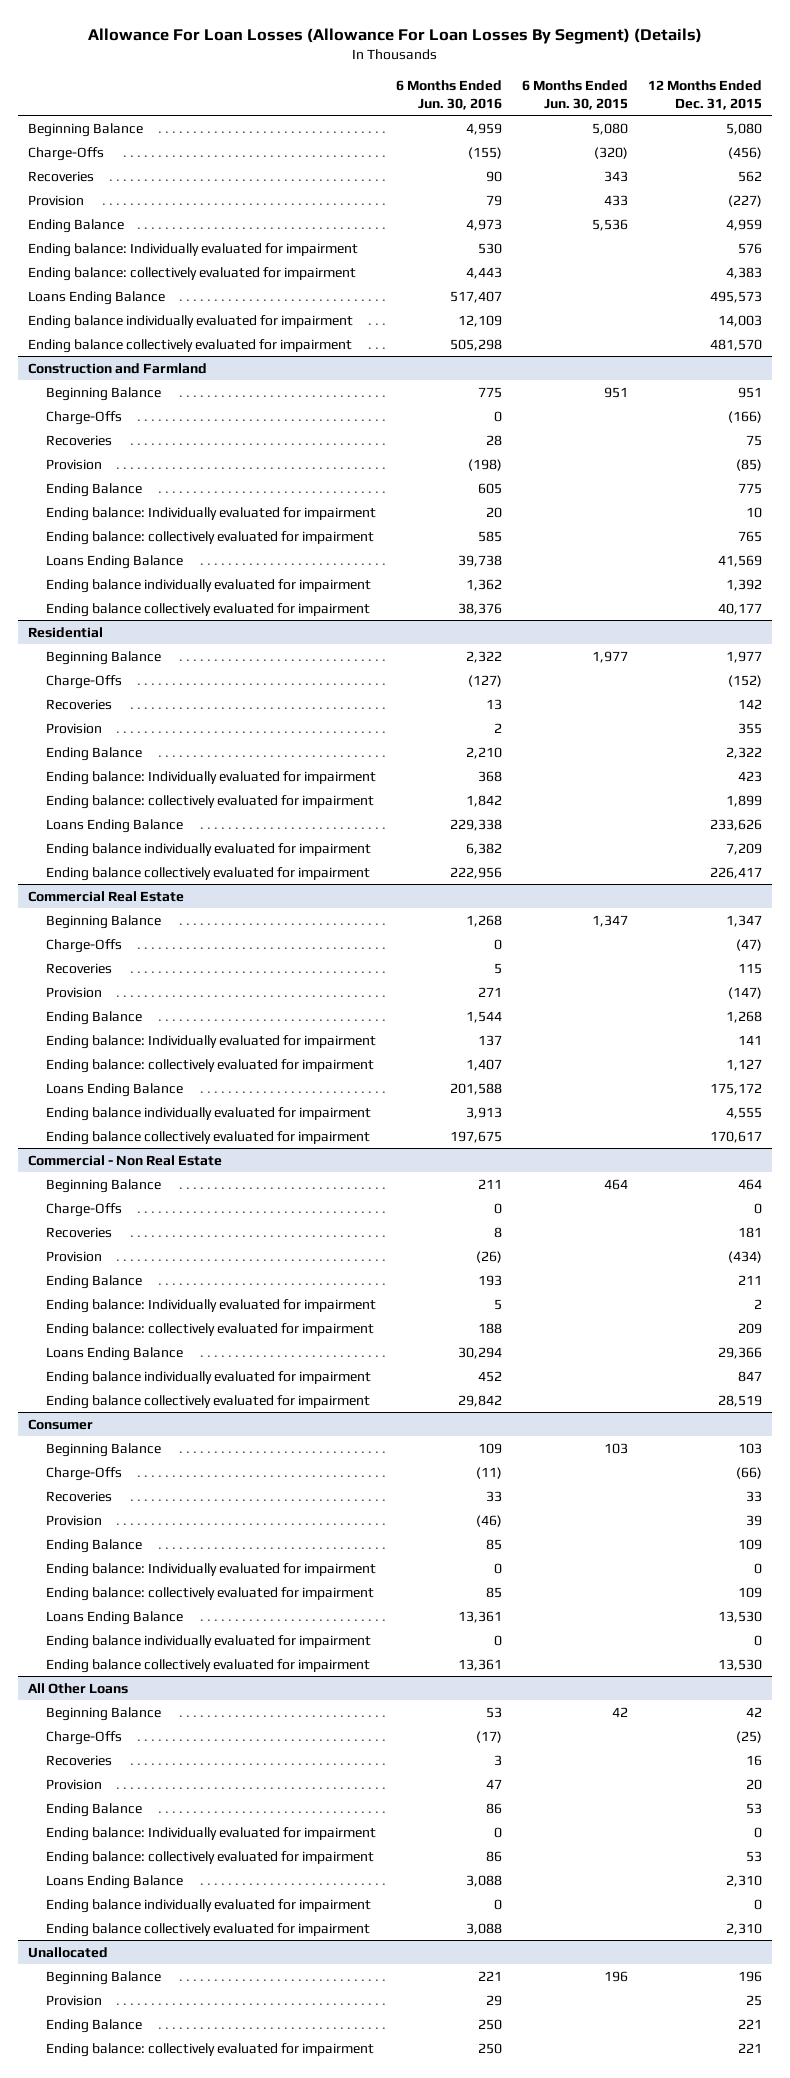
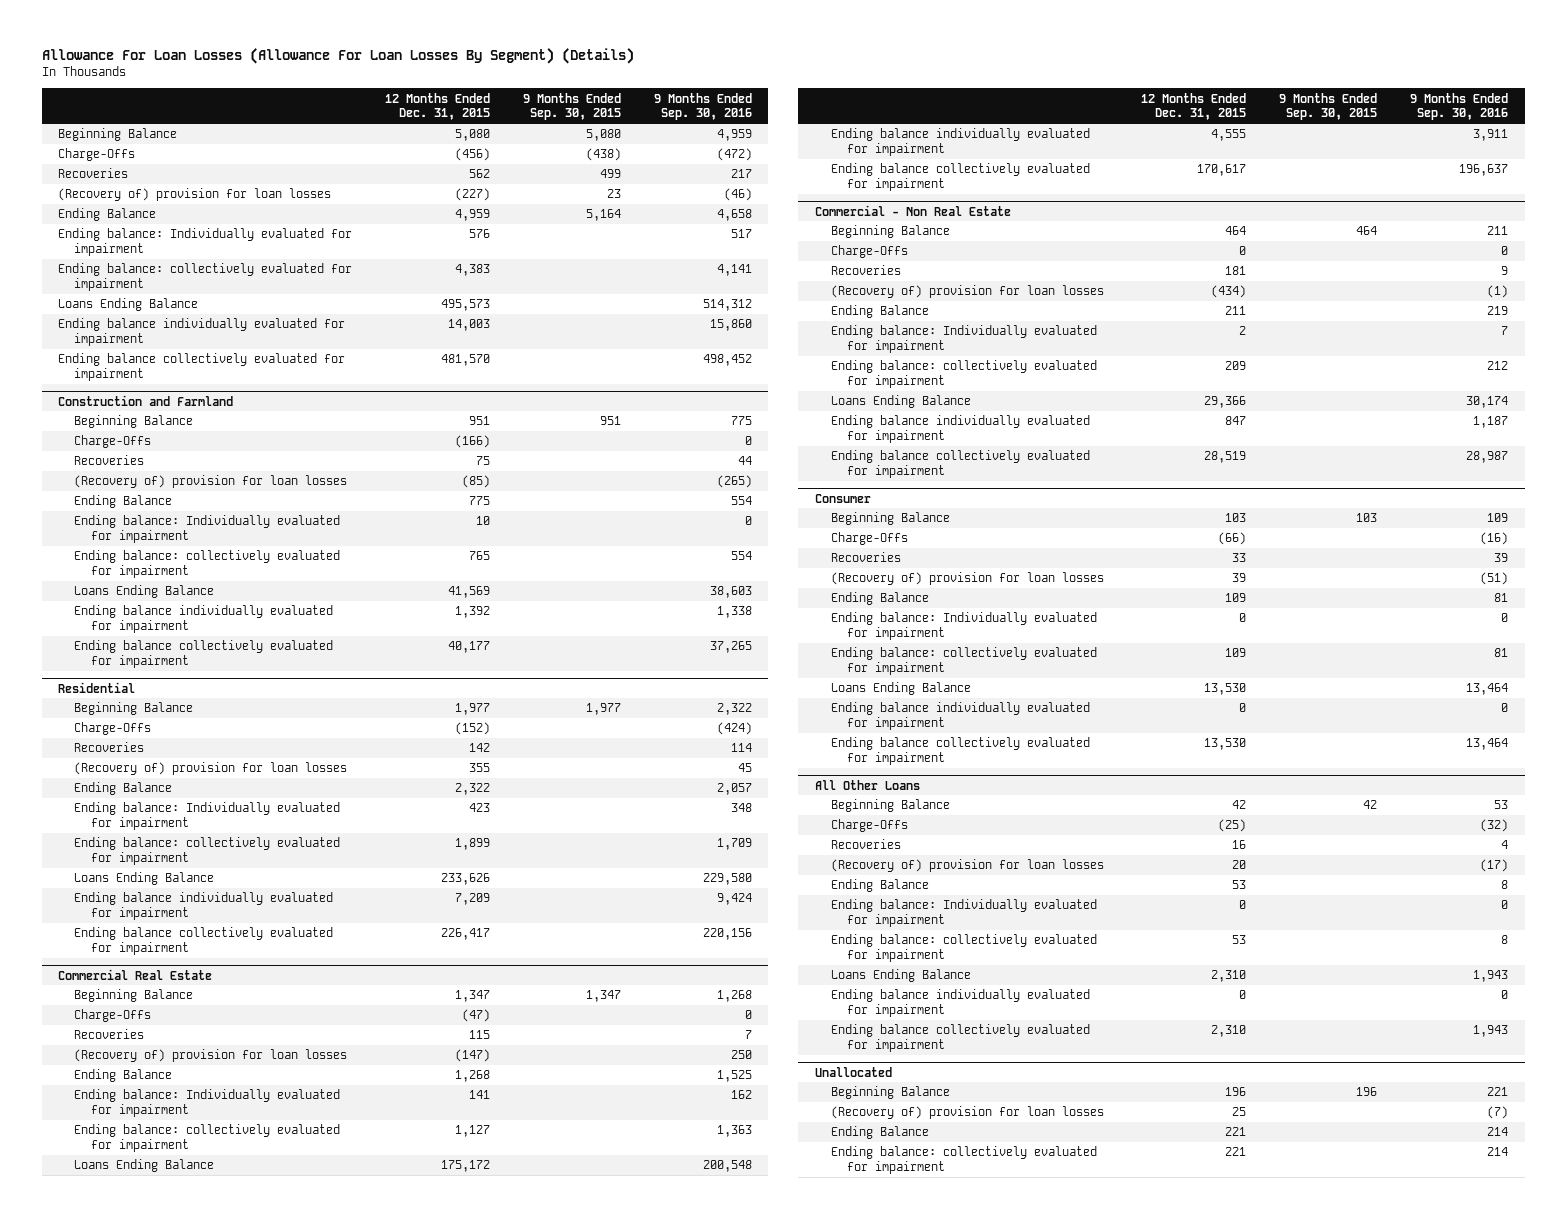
- | 6 Months Ended Jun. 30, 2016 | 6 Months Ended Jun. 30, 2015 | 12 Months Ended Dec. 31, 2015
+ | 12 Months Ended Dec. 31, 2015 | 9 Months Ended Sep. 30, 2015 | 9 Months Ended Sep. 30, 2016
- Provision | 79 | 433 | (227)
+ (Recovery of) provision for loan losses | (227) | 23 | (46)
@ Construction and Farmland
- Provision | (198) | | (85)
+ (Recovery of) provision for loan losses | (85) | | (265)
@ Residential
- Provision | 2 | | 355
+ (Recovery of) provision for loan losses | 355 | | 45
@ Commercial Real Estate
- Provision | 271 | | (147)
+ (Recovery of) provision for loan losses | (147) | | 250
@ Commercial - Non Real Estate
- Provision | (26) | | (434)
+ (Recovery of) provision for loan losses | (434) | | (1)
@ Consumer
- Provision | (46) | | 39
+ (Recovery of) provision for loan losses | 39 | | (51)
@ All Other Loans
- Provision | 47 | | 20
+ (Recovery of) provision for loan losses | 20 | | (17)
@ Unallocated
- Provision | 29 | | 25
+ (Recovery of) provision for loan losses | 25 | | (7)

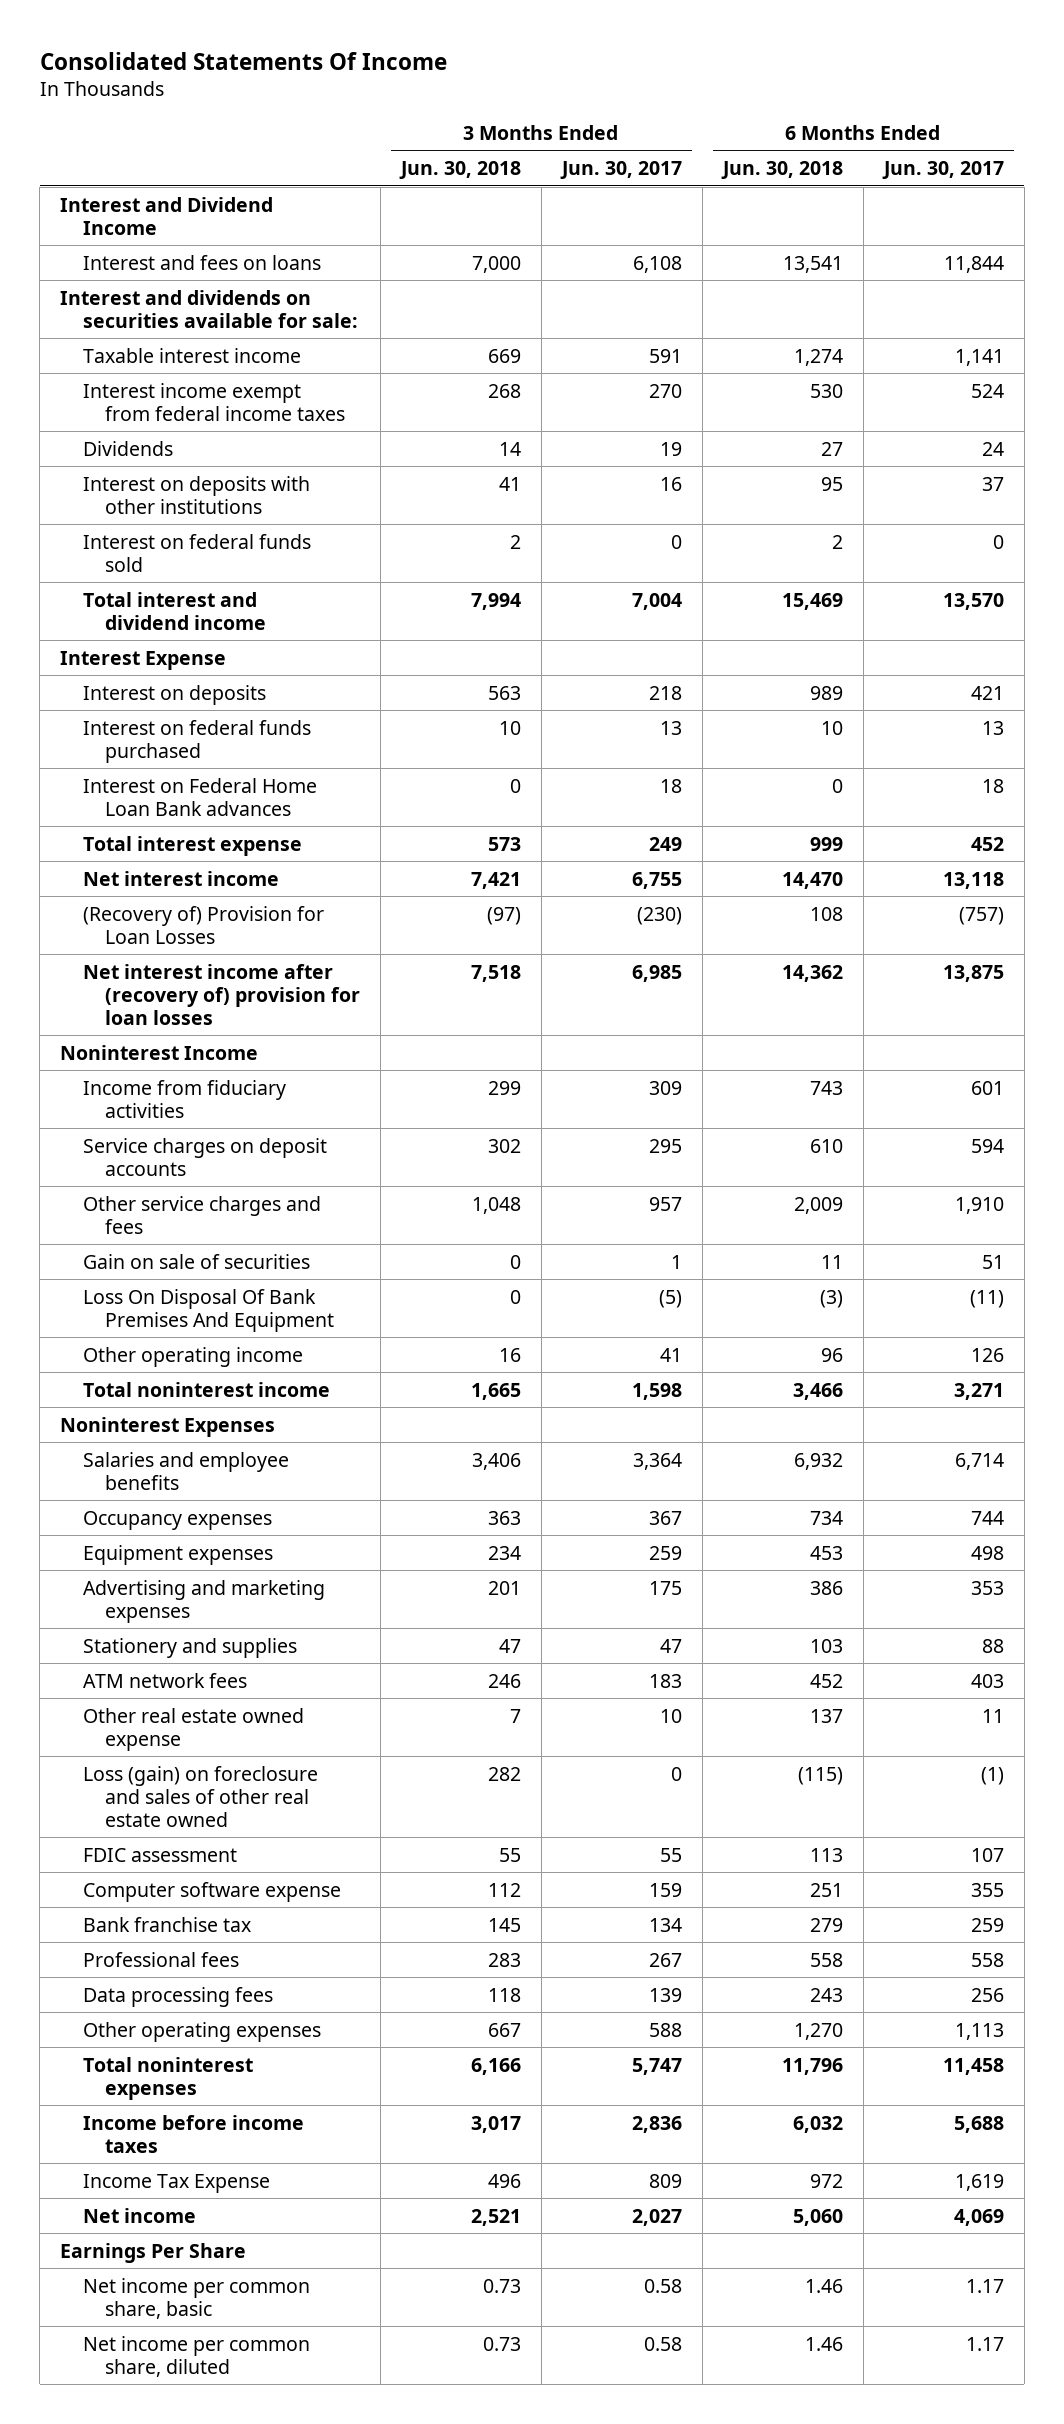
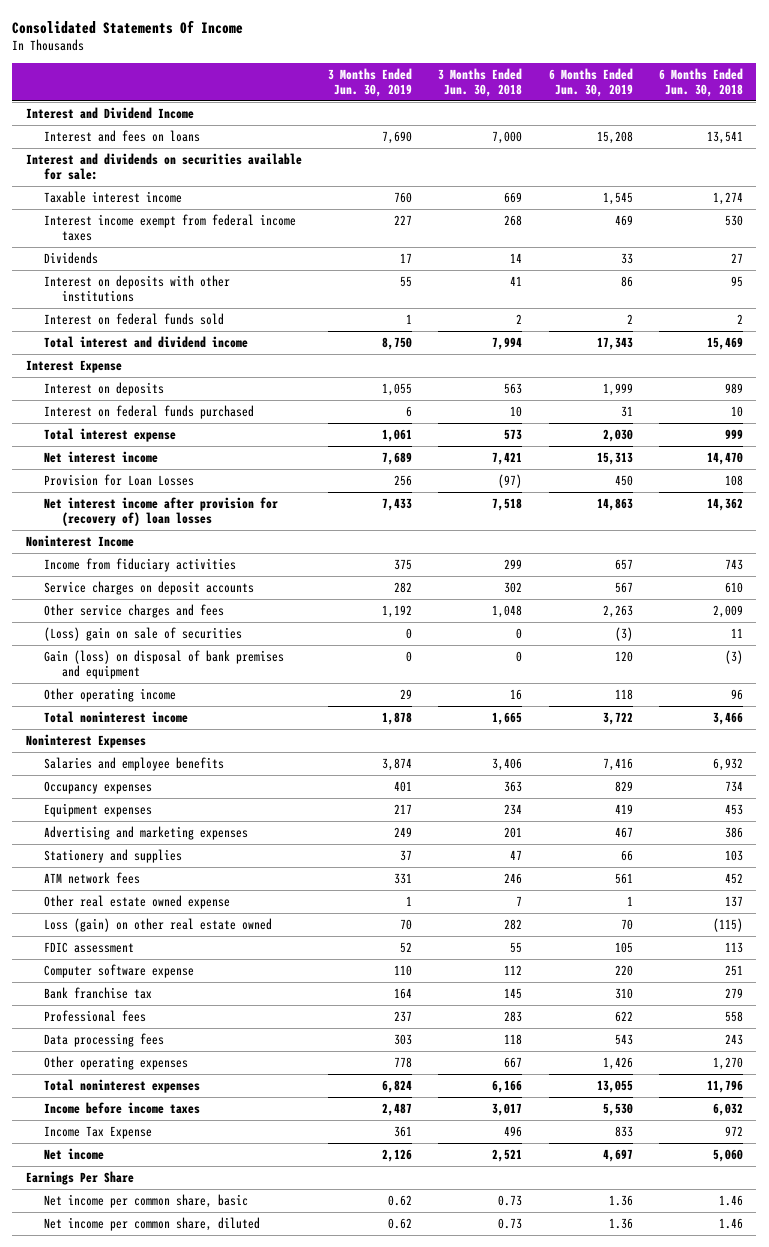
- | 3 Months Ended Jun. 30, 2018 | 3 Months Ended Jun. 30, 2017 | 6 Months Ended Jun. 30, 2018 | 6 Months Ended Jun. 30, 2017
+ | 3 Months Ended Jun. 30, 2019 | 3 Months Ended Jun. 30, 2018 | 6 Months Ended Jun. 30, 2019 | 6 Months Ended Jun. 30, 2018
- Interest on Federal Home Loan Bank advances | 0 | 18 | 0 | 18
- (Recovery of) Provision for Loan Losses | (97) | (230) | 108 | (757)
- Net interest income after (recovery of) provision for loan losses | 7,518 | 6,985 | 14,362 | 13,875
+ Provision for Loan Losses | 256 | (97) | 450 | 108
+ Net interest income after provision for (recovery of) loan losses | 7,433 | 7,518 | 14,863 | 14,362
- Gain on sale of securities | 0 | 1 | 11 | 51
- Loss On Disposal Of Bank Premises And Equipment | 0 | (5) | (3) | (11)
+ (Loss) gain on sale of securities | 0 | 0 | (3) | 11
+ Gain (loss) on disposal of bank premises and equipment | 0 | 0 | 120 | (3)
- Loss (gain) on foreclosure and sales of other real estate owned | 282 | 0 | (115) | (1)
+ Loss (gain) on other real estate owned | 70 | 282 | 70 | (115)

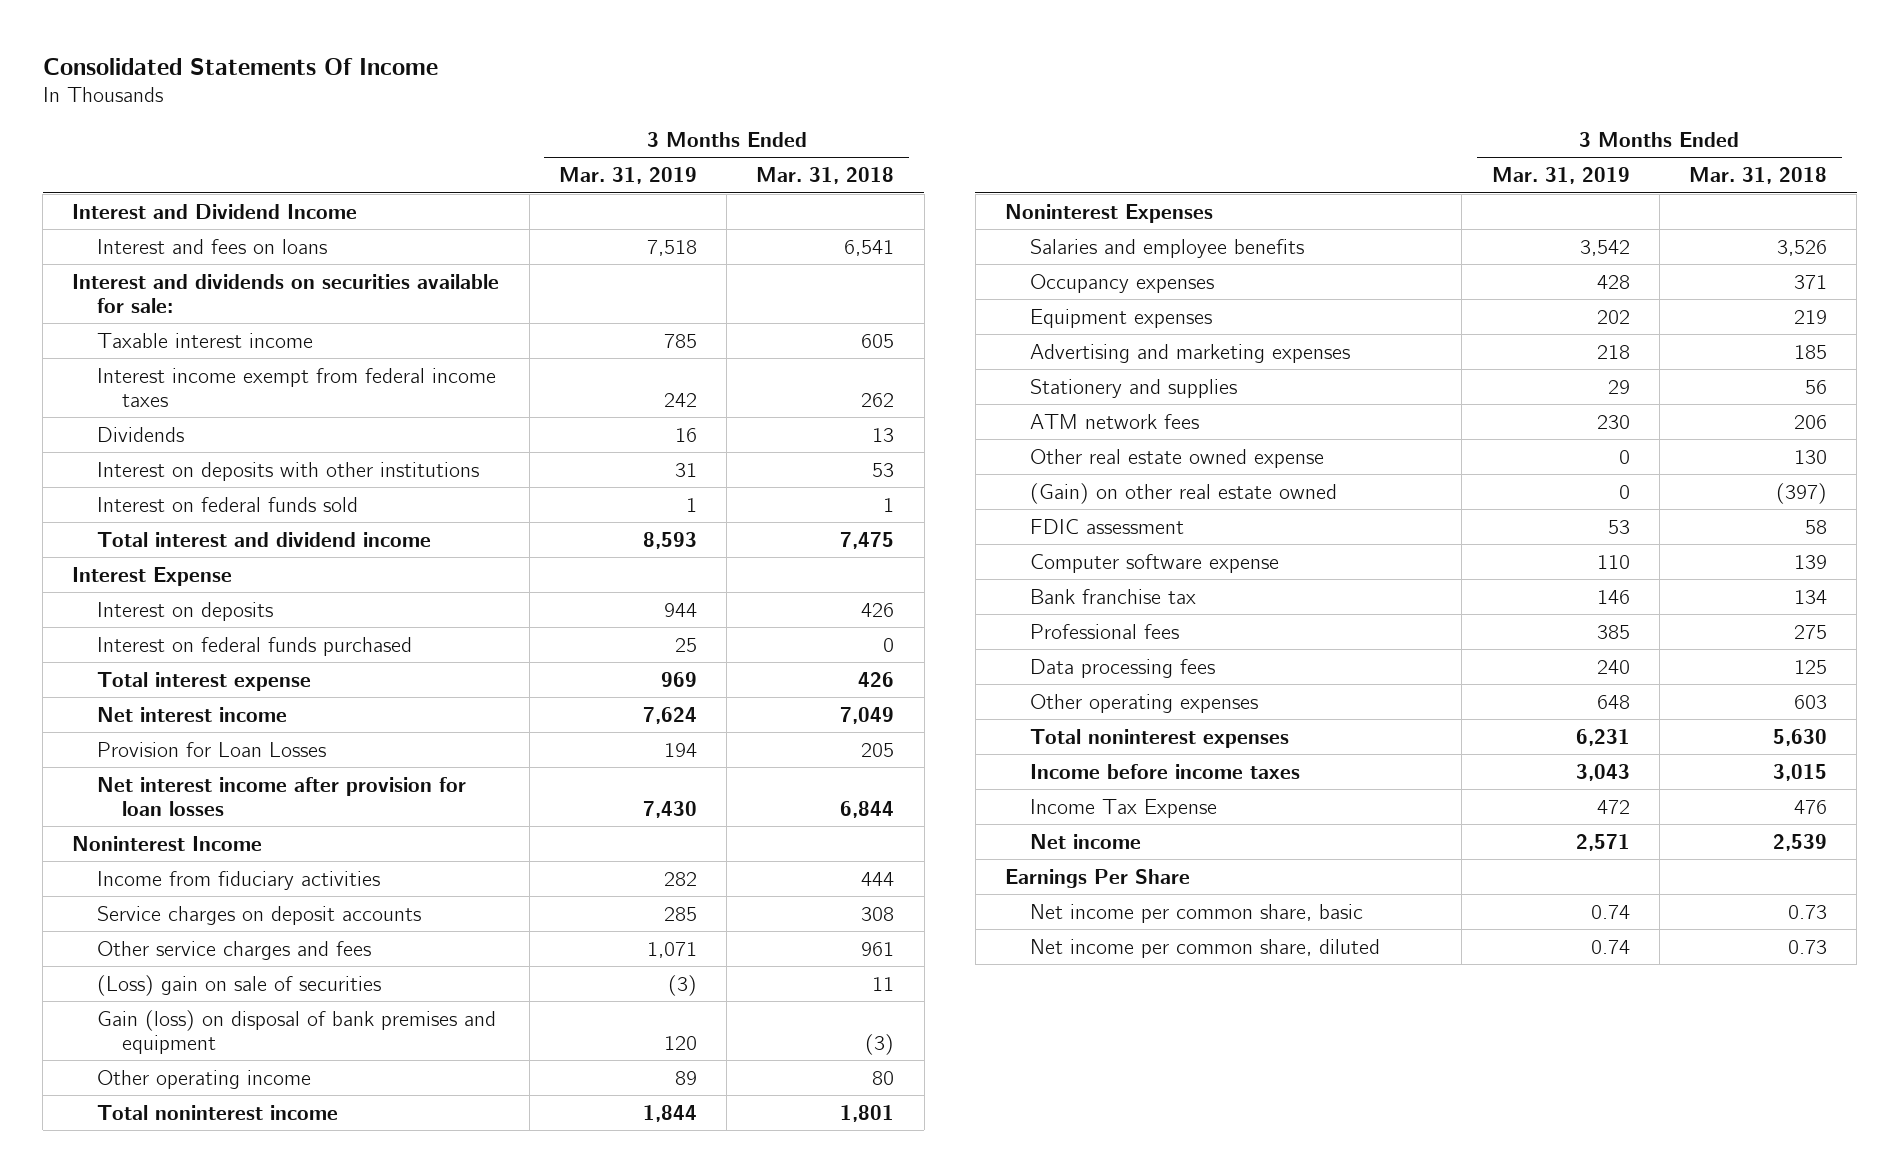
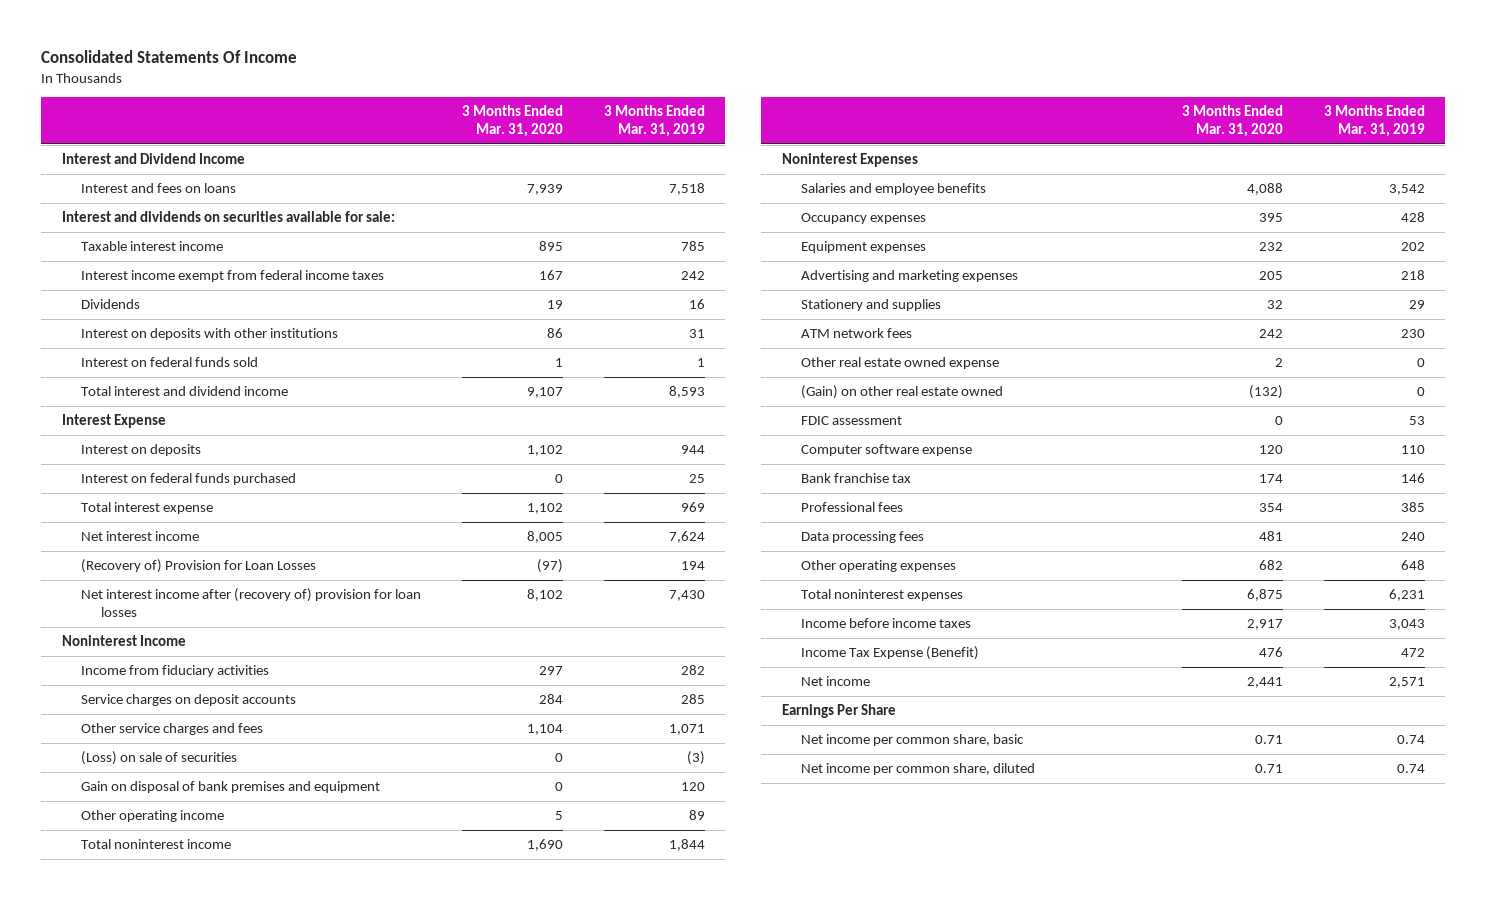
- | 3 Months Ended Mar. 31, 2019 | 3 Months Ended Mar. 31, 2018
+ | 3 Months Ended Mar. 31, 2020 | 3 Months Ended Mar. 31, 2019
- Provision for Loan Losses | 194 | 205
- Net interest income after provision for loan losses | 7,430 | 6,844
+ (Recovery of) Provision for Loan Losses | (97) | 194
+ Net interest income after (recovery of) provision for loan losses | 8,102 | 7,430
- (Loss) gain on sale of securities | (3) | 11
- Gain (loss) on disposal of bank premises and equipment | 120 | (3)
+ (Loss) on sale of securities | 0 | (3)
+ Gain on disposal of bank premises and equipment | 0 | 120
- Income Tax Expense | 472 | 476
+ Income Tax Expense (Benefit) | 476 | 472

